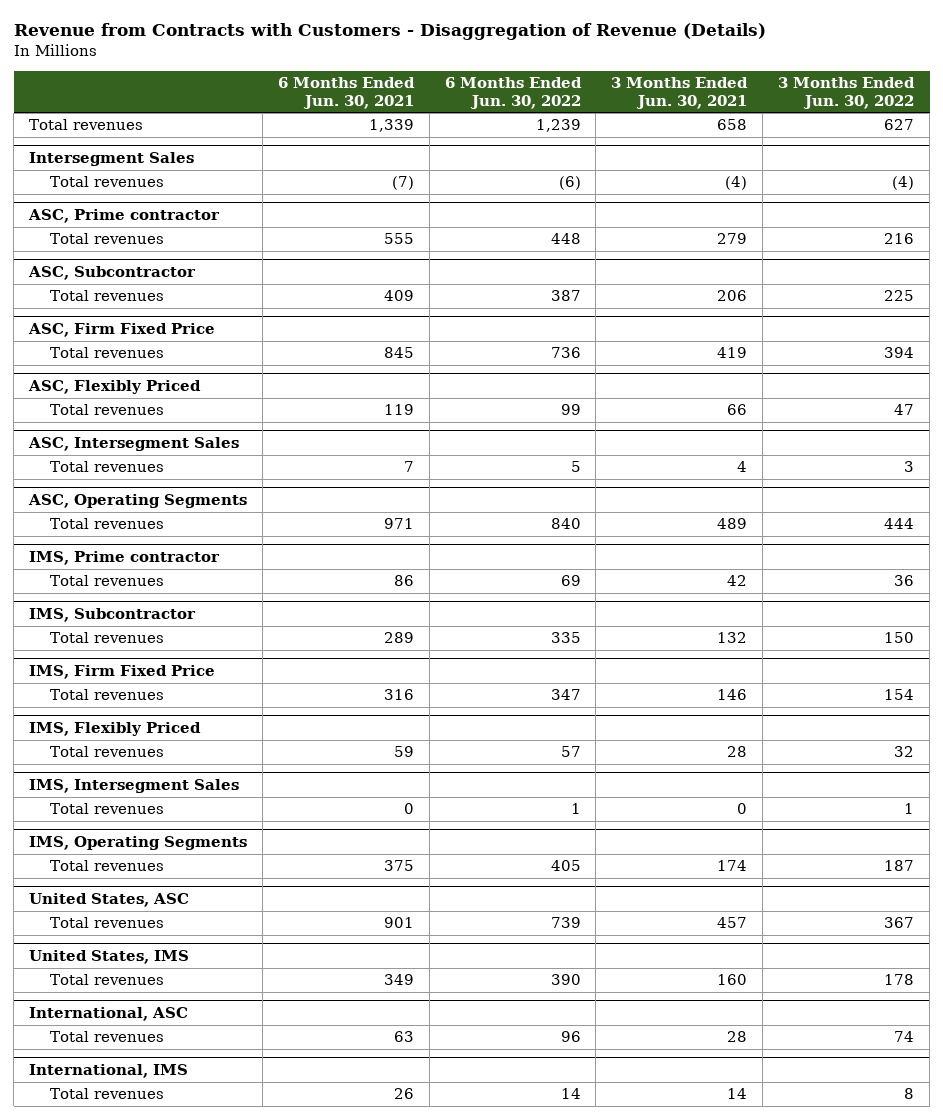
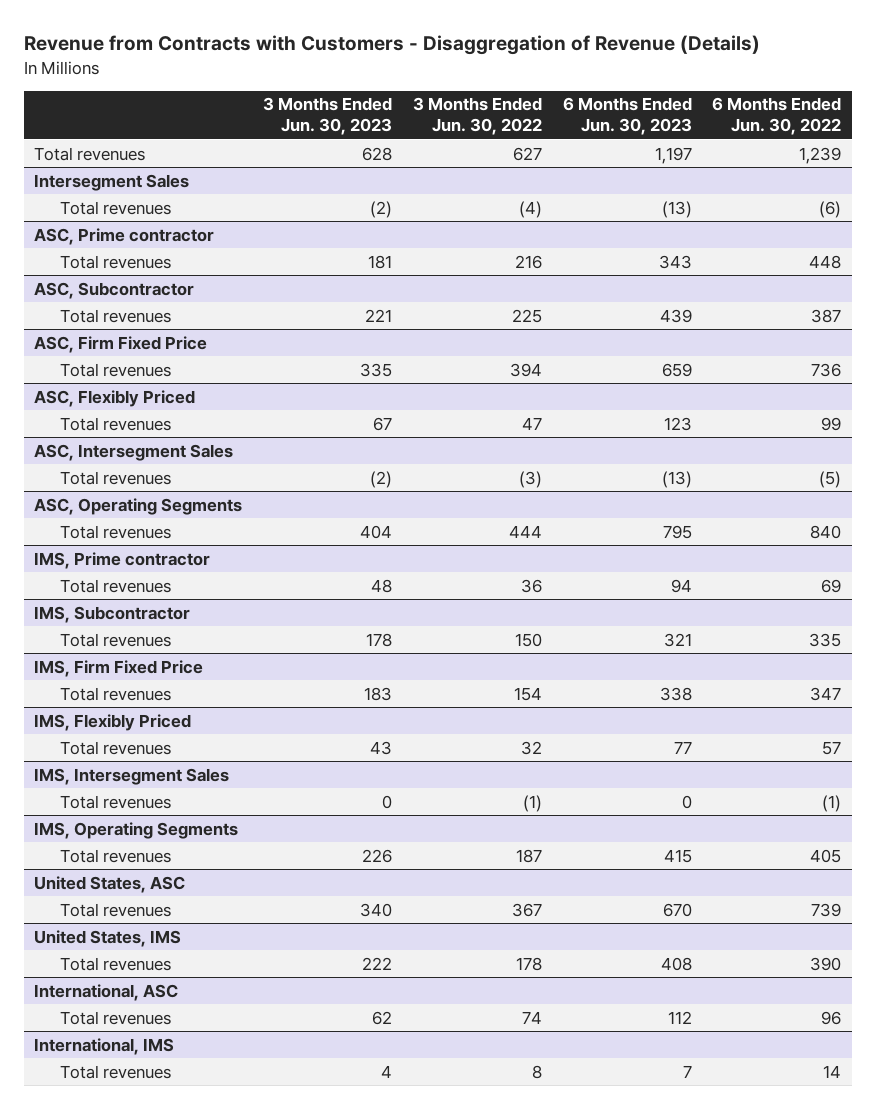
- | 6 Months Ended Jun. 30, 2021 | 6 Months Ended Jun. 30, 2022 | 3 Months Ended Jun. 30, 2021 | 3 Months Ended Jun. 30, 2022
+ | 3 Months Ended Jun. 30, 2023 | 3 Months Ended Jun. 30, 2022 | 6 Months Ended Jun. 30, 2023 | 6 Months Ended Jun. 30, 2022
@ ASC, Intersegment Sales
- Total revenues | 7 | 5 | 4 | 3
+ Total revenues | (2) | (3) | (13) | (5)
@ IMS, Intersegment Sales
- Total revenues | 0 | 1 | 0 | 1
+ Total revenues | 0 | (1) | 0 | (1)

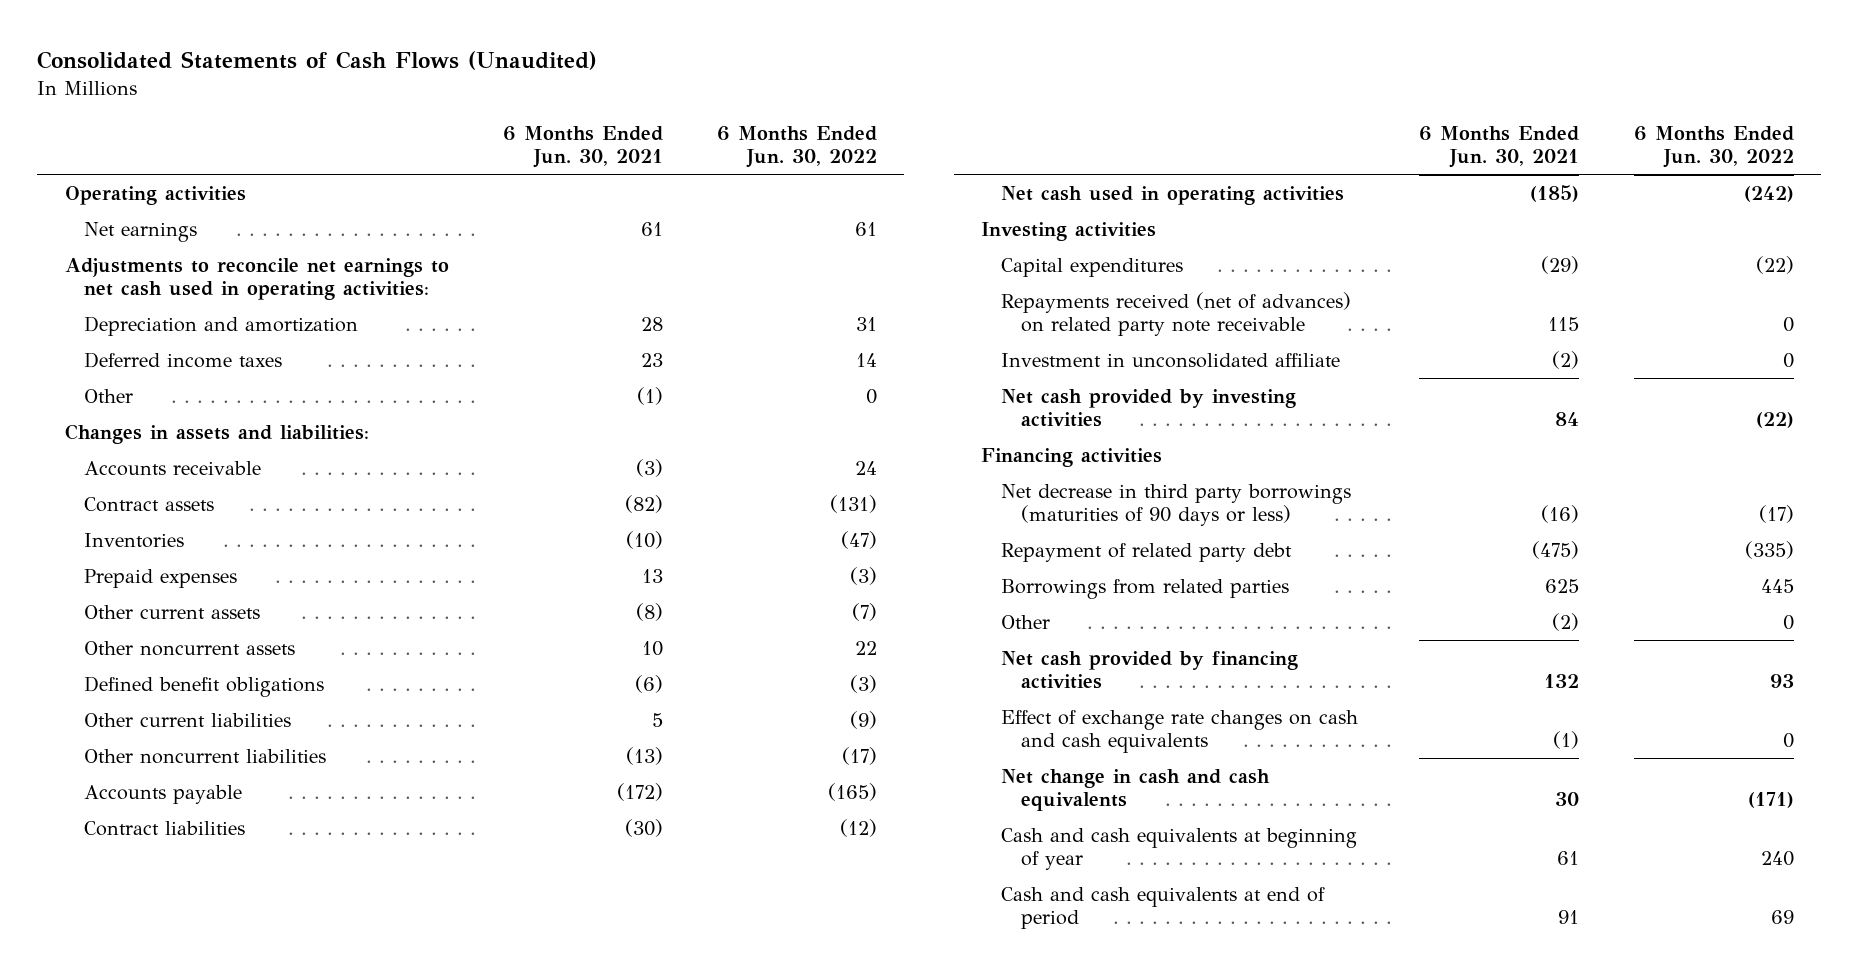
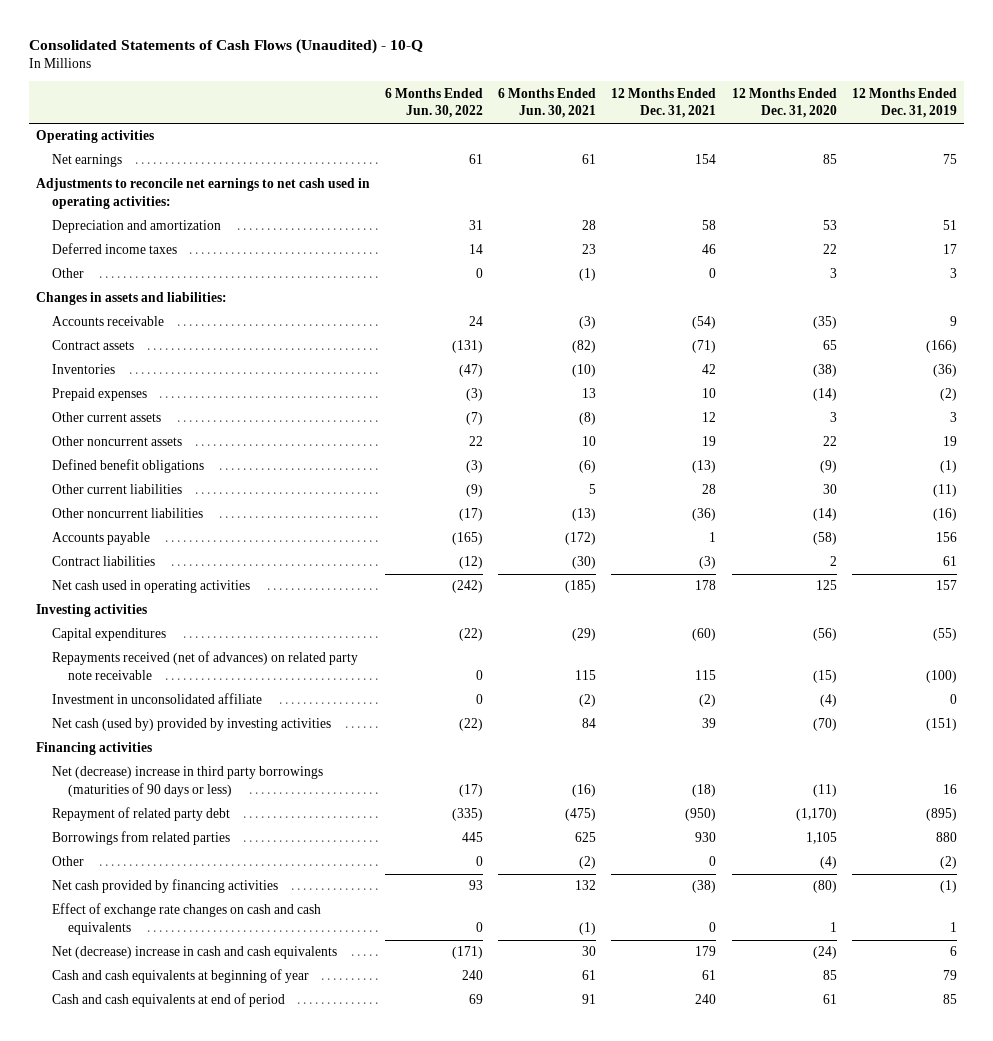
- Consolidated Statements of Cash Flows (Unaudited)
+ Consolidated Statements of Cash Flows (Unaudited) - 10-Q
- | 6 Months Ended Jun. 30, 2021 | 6 Months Ended Jun. 30, 2022
+ | 6 Months Ended Jun. 30, 2022 | 6 Months Ended Jun. 30, 2021 | 12 Months Ended Dec. 31, 2021 | 12 Months Ended Dec. 31, 2020 | 12 Months Ended Dec. 31, 2019
- Net cash provided by investing activities | 84 | (22)
+ Net cash (used by) provided by investing activities | (22) | 84 | 39 | (70) | (151)
- Net decrease in third party borrowings (maturities of 90 days or less) | (16) | (17)
+ Net (decrease) increase in third party borrowings (maturities of 90 days or less) | (17) | (16) | (18) | (11) | 16
- Net change in cash and cash equivalents | 30 | (171)
+ Net (decrease) increase in cash and cash equivalents | (171) | 30 | 179 | (24) | 6

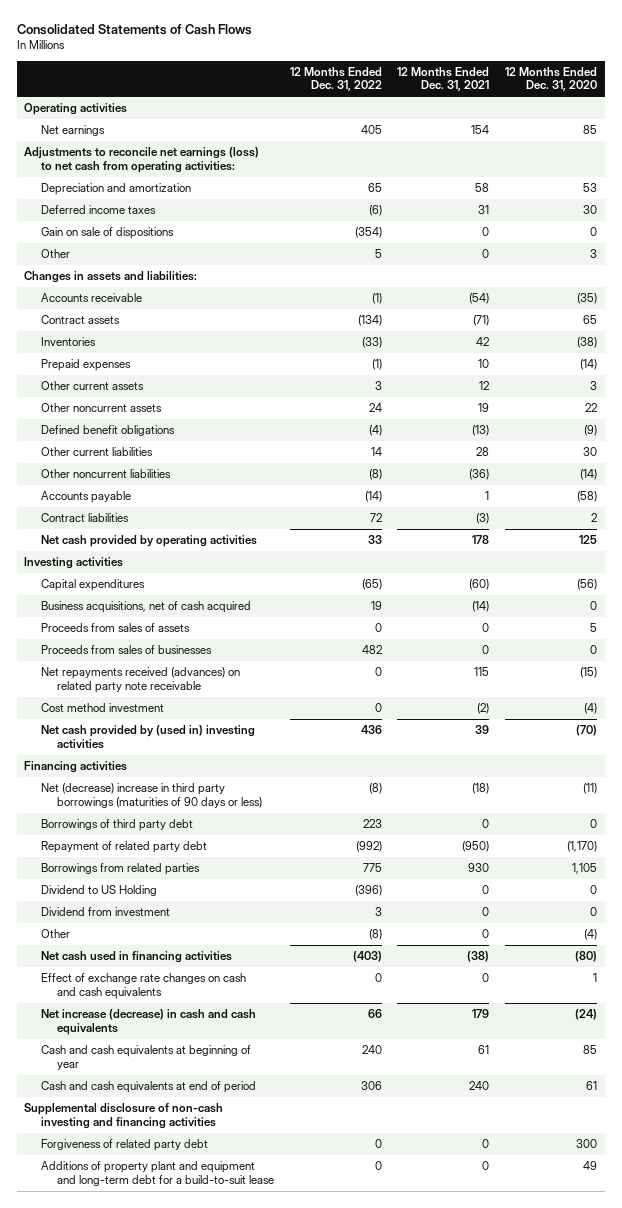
- Consolidated Statements of Cash Flows (Unaudited) - 10-Q
+ Consolidated Statements of Cash Flows
- | 6 Months Ended Jun. 30, 2022 | 6 Months Ended Jun. 30, 2021 | 12 Months Ended Dec. 31, 2021 | 12 Months Ended Dec. 31, 2020 | 12 Months Ended Dec. 31, 2019
+ | 12 Months Ended Dec. 31, 2022 | 12 Months Ended Dec. 31, 2021 | 12 Months Ended Dec. 31, 2020
- Adjustments to reconcile net earnings to net cash used in operating activities:
+ Adjustments to reconcile net earnings (loss) to net cash from operating activities:
- Deferred income taxes | 14 | 23 | 46 | 22 | 17
+ Deferred income taxes | (6) | 31 | 30
+ Gain on sale of dispositions | (354) | 0 | 0
- Net cash used in operating activities | (242) | (185) | 178 | 125 | 157
+ Net cash provided by operating activities | 33 | 178 | 125
- Repayments received (net of advances) on related party note receivable | 0 | 115 | 115 | (15) | (100)
- Investment in unconsolidated affiliate | 0 | (2) | (2) | (4) | 0
- Net cash (used by) provided by investing activities | (22) | 84 | 39 | (70) | (151)
+ Business acquisitions, net of cash acquired | 19 | (14) | 0
+ Proceeds from sales of assets | 0 | 0 | 5
+ Proceeds from sales of businesses | 482 | 0 | 0
+ Net repayments received (advances) on related party note receivable | 0 | 115 | (15)
+ Cost method investment | 0 | (2) | (4)
+ Net cash provided by (used in) investing activities | 436 | 39 | (70)
+ Borrowings of third party debt | 223 | 0 | 0
+ Dividend to US Holding | (396) | 0 | 0
+ Dividend from investment | 3 | 0 | 0
- Net cash provided by financing activities | 93 | 132 | (38) | (80) | (1)
+ Net cash used in financing activities | (403) | (38) | (80)
- Net (decrease) increase in cash and cash equivalents | (171) | 30 | 179 | (24) | 6
+ Net increase (decrease) in cash and cash equivalents | 66 | 179 | (24)
+ Supplemental disclosure of non-cash investing and financing activities
+ Forgiveness of related party debt | 0 | 0 | 300
+ Additions of property plant and equipment and long-term debt for a build-to-suit lease | 0 | 0 | 49

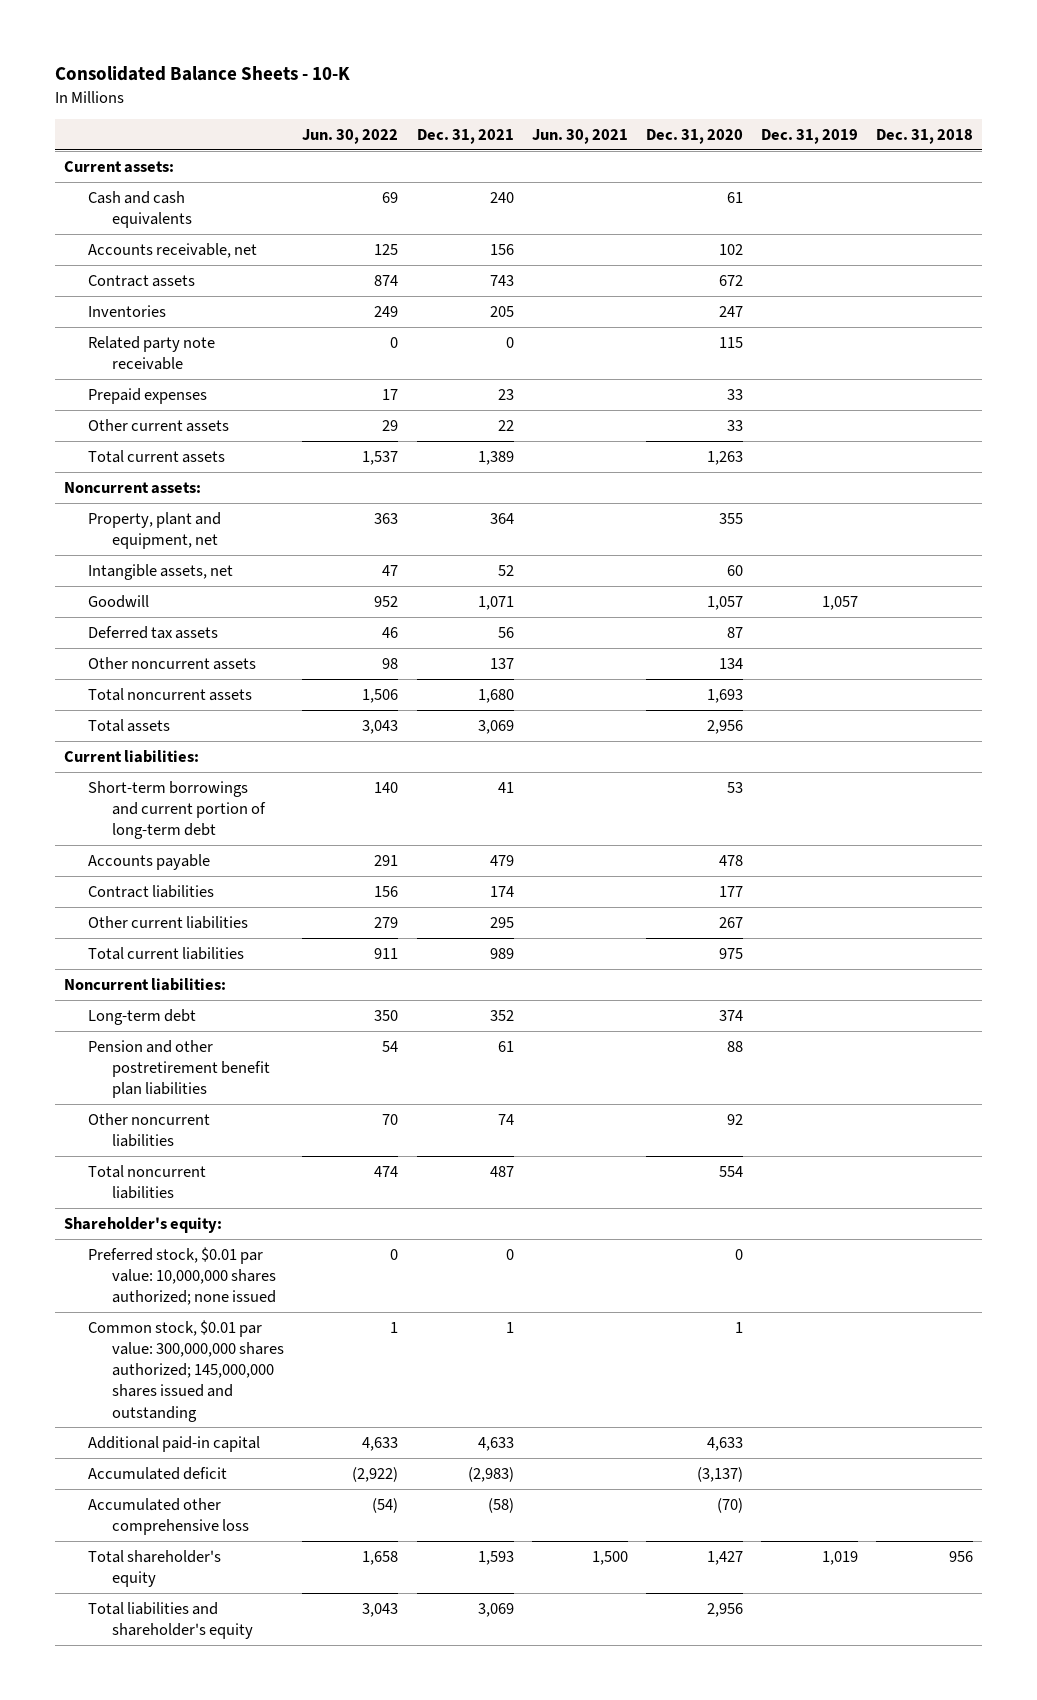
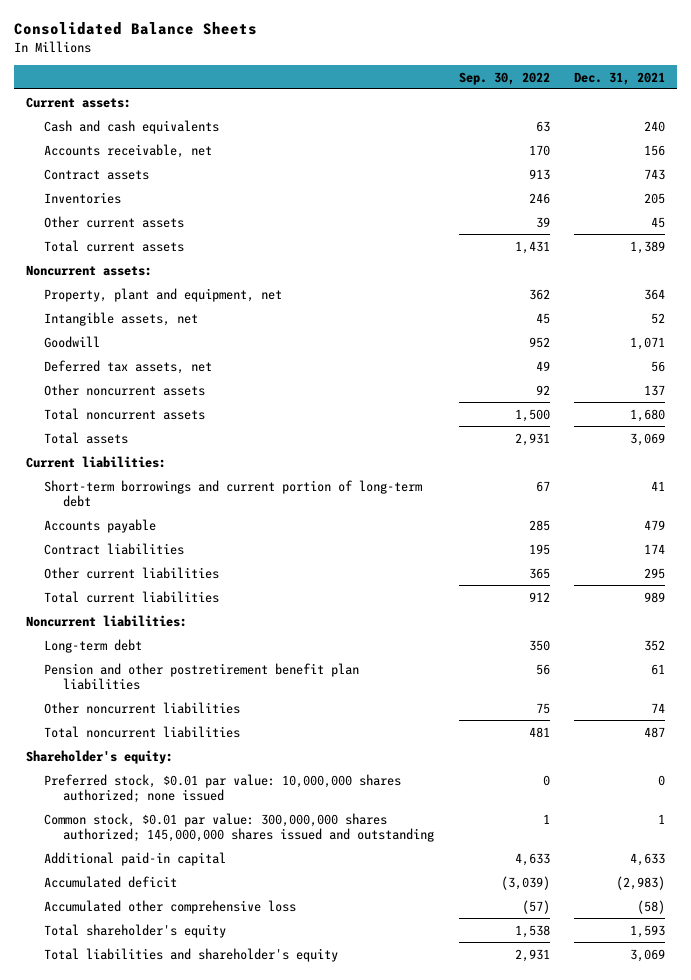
- Consolidated Balance Sheets - 10-K
+ Consolidated Balance Sheets
- | Jun. 30, 2022 | Dec. 31, 2021 | Jun. 30, 2021 | Dec. 31, 2020 | Dec. 31, 2019 | Dec. 31, 2018
+ | Sep. 30, 2022 | Dec. 31, 2021
- Related party note receivable | 0 | 0 | | 115 | |
- Prepaid expenses | 17 | 23 | | 33 | |
- Other current assets | 29 | 22 | | 33 | |
+ Other current assets | 39 | 45
- Deferred tax assets | 46 | 56 | | 87 | |
+ Deferred tax assets, net | 49 | 56

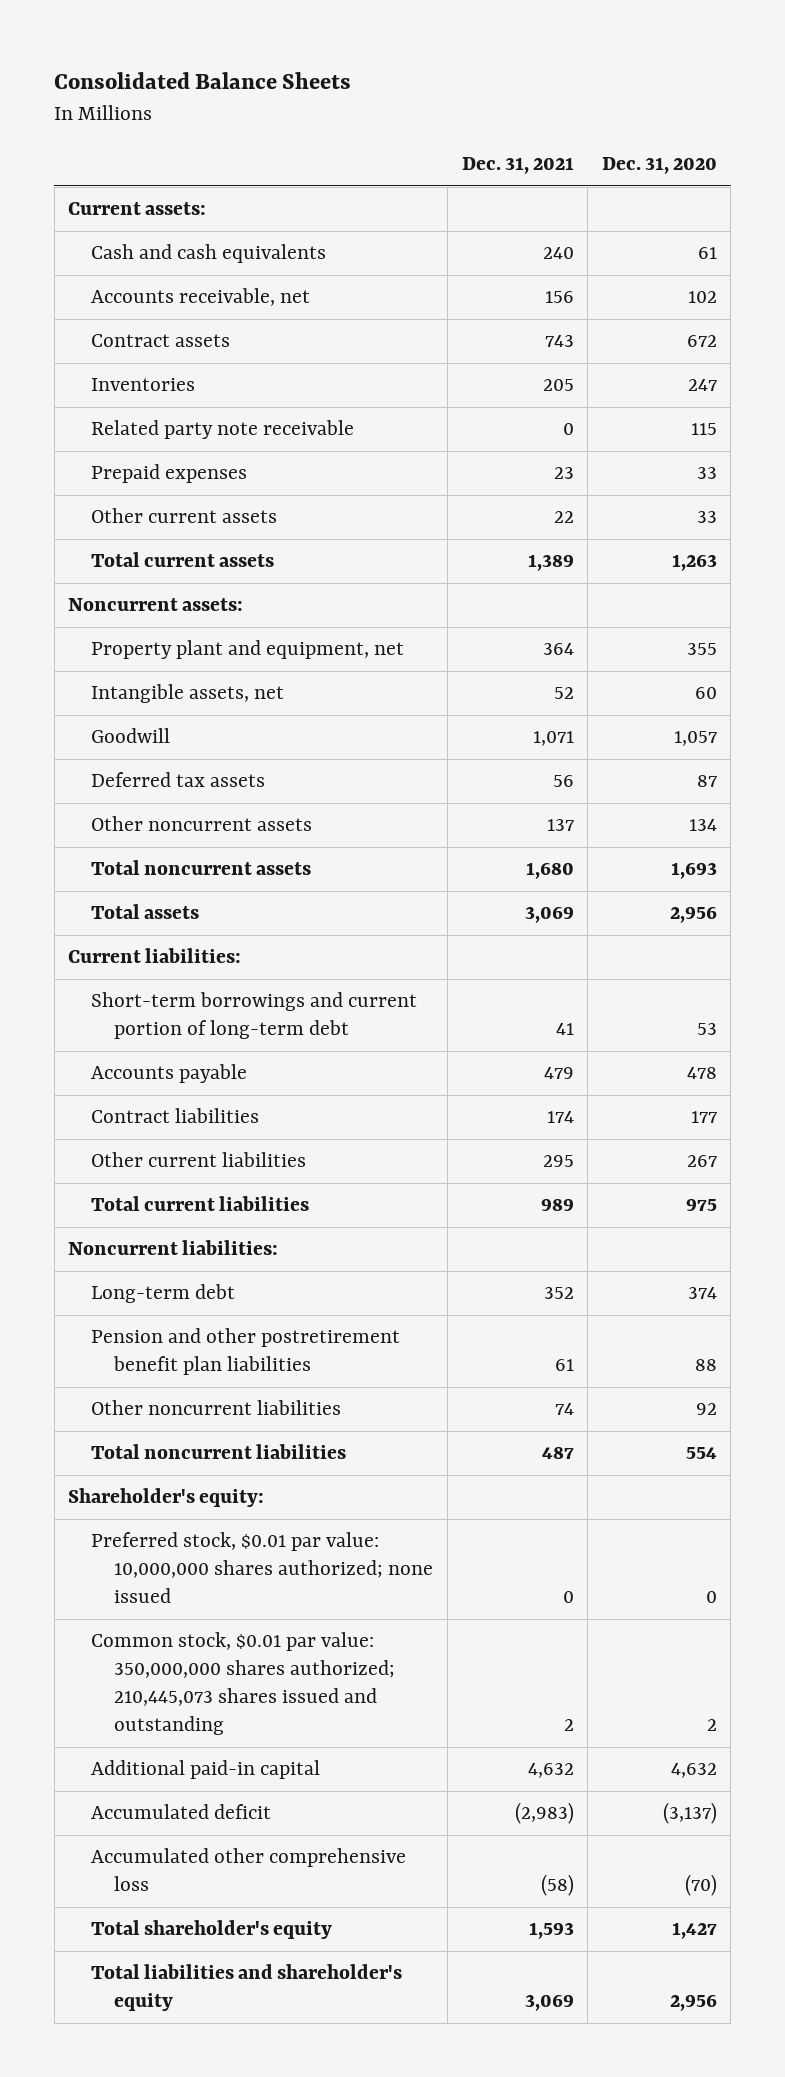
- | Sep. 30, 2022 | Dec. 31, 2021
+ | Dec. 31, 2021 | Dec. 31, 2020
- Other current assets | 39 | 45
+ Related party note receivable | 0 | 115
+ Prepaid expenses | 23 | 33
+ Other current assets | 22 | 33
- Property, plant and equipment, net | 362 | 364
+ Property plant and equipment, net | 364 | 355
- Deferred tax assets, net | 49 | 56
+ Deferred tax assets | 56 | 87
- Common stock, $0.01 par value: 300,000,000 shares authorized; 145,000,000 shares issued and outstanding | 1 | 1
- Additional paid-in capital | 4,633 | 4,633
+ Common stock, $0.01 par value: 350,000,000 shares authorized; 210,445,073 shares issued and outstanding | 2 | 2
+ Additional paid-in capital | 4,632 | 4,632

